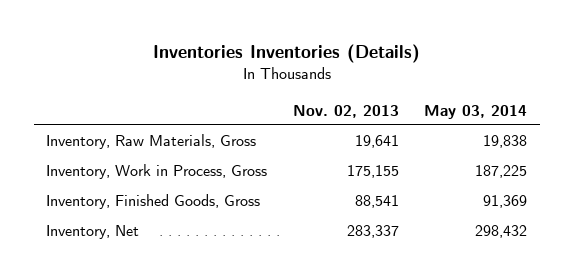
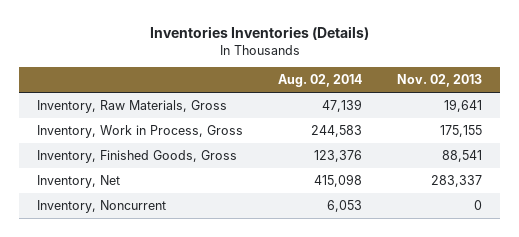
- | Nov. 02, 2013 | May 03, 2014
+ | Aug. 02, 2014 | Nov. 02, 2013
+ Inventory, Noncurrent | 6,053 | 0

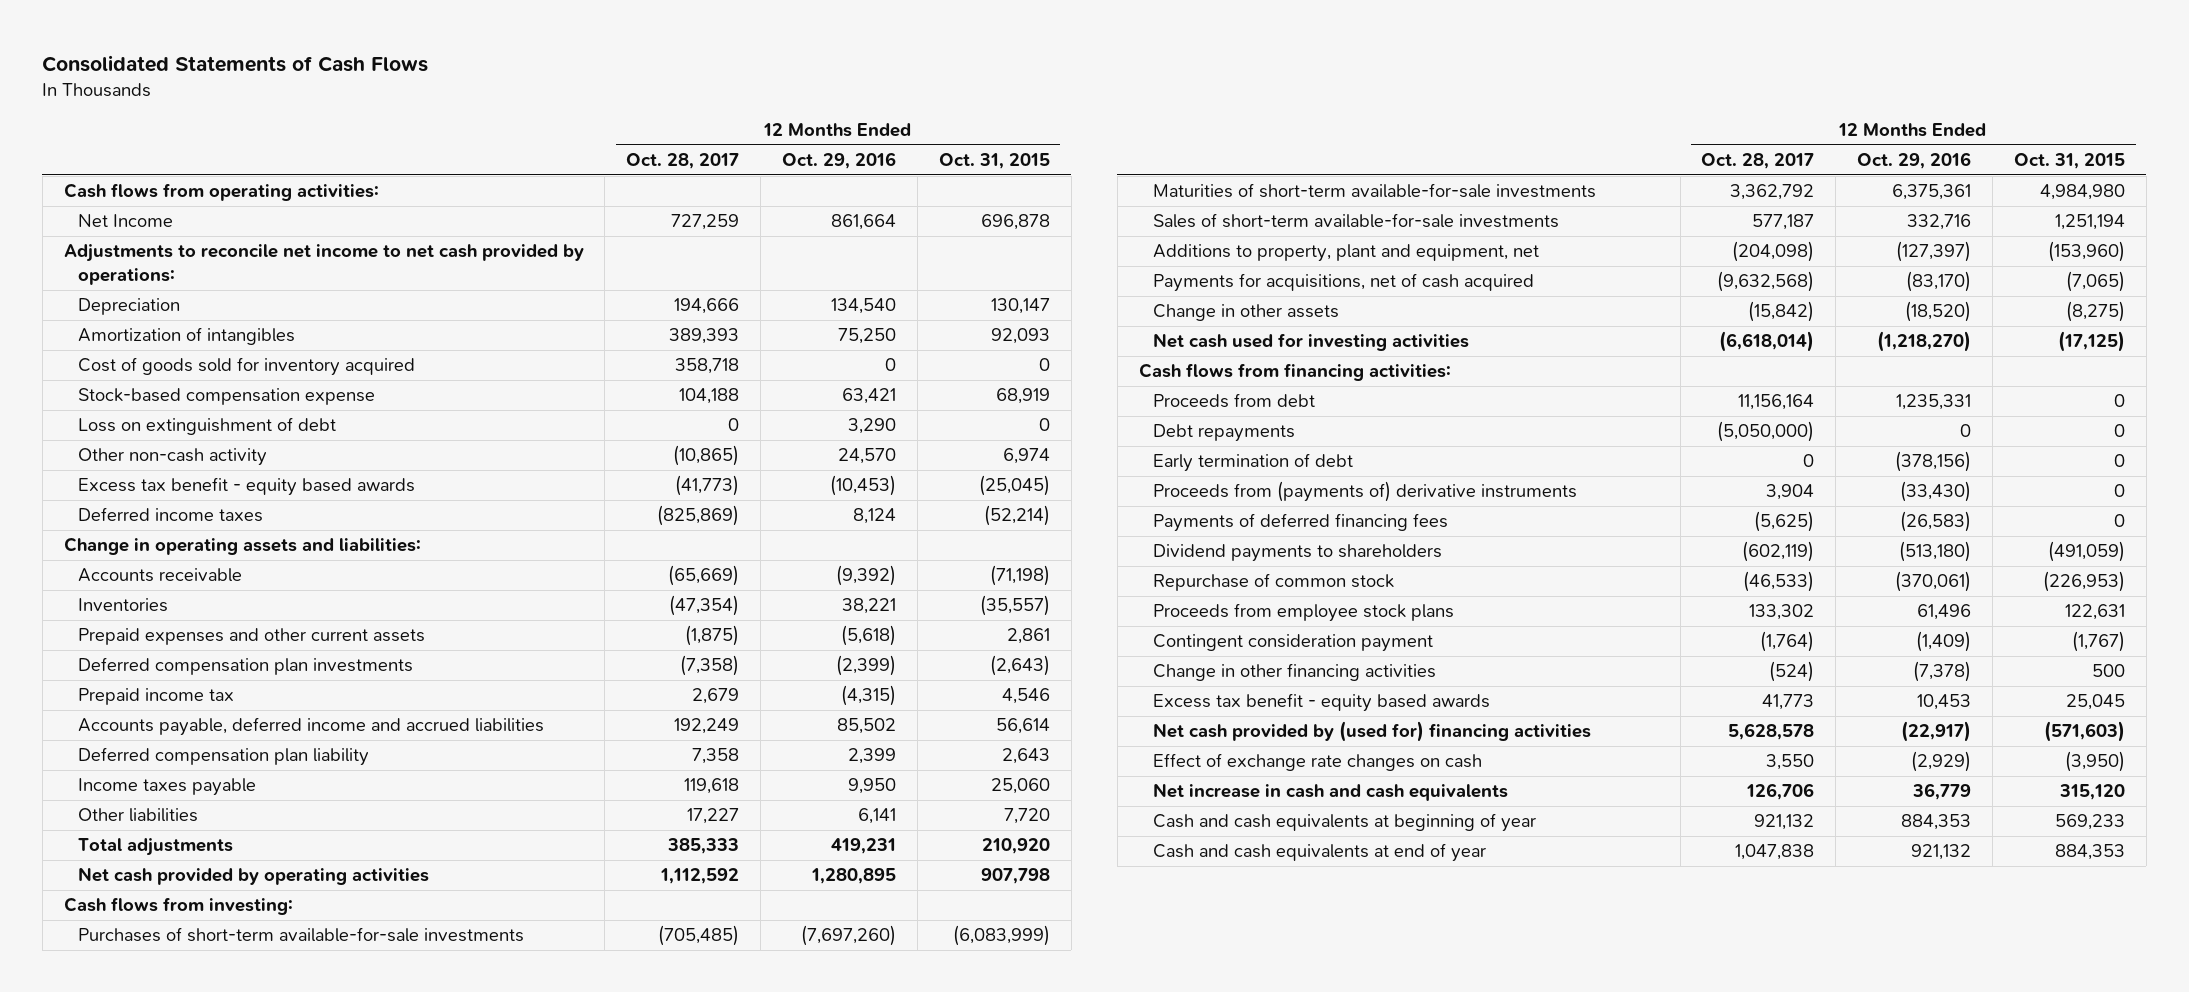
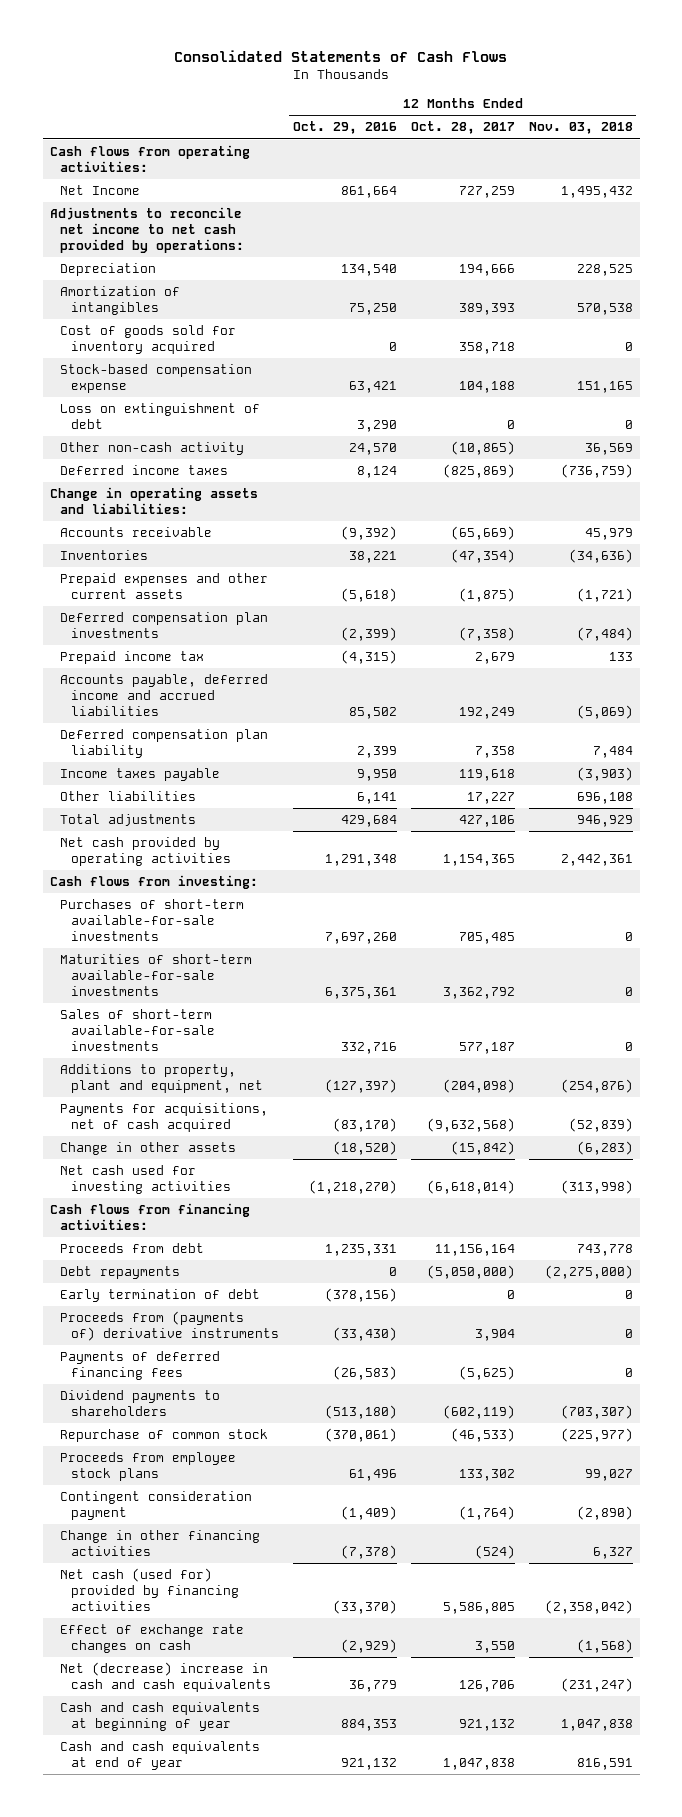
- | 12 Months Ended Oct. 28, 2017 | 12 Months Ended Oct. 29, 2016 | 12 Months Ended Oct. 31, 2015
+ | 12 Months Ended Oct. 29, 2016 | 12 Months Ended Oct. 28, 2017 | 12 Months Ended Nov. 03, 2018
- Excess tax benefit - equity based awards | (41,773) | (10,453) | (25,045)
- Total adjustments | 385,333 | 419,231 | 210,920
- Net cash provided by operating activities | 1,112,592 | 1,280,895 | 907,798
+ Total adjustments | 429,684 | 427,106 | 946,929
+ Net cash provided by operating activities | 1,291,348 | 1,154,365 | 2,442,361
- Purchases of short-term available-for-sale investments | (705,485) | (7,697,260) | (6,083,999)
+ Purchases of short-term available-for-sale investments | 7,697,260 | 705,485 | 0
- Excess tax benefit - equity based awards | 41,773 | 10,453 | 25,045
- Net cash provided by (used for) financing activities | 5,628,578 | (22,917) | (571,603)
+ Net cash (used for) provided by financing activities | (33,370) | 5,586,805 | (2,358,042)
- Net increase in cash and cash equivalents | 126,706 | 36,779 | 315,120
+ Net (decrease) increase in cash and cash equivalents | 36,779 | 126,706 | (231,247)

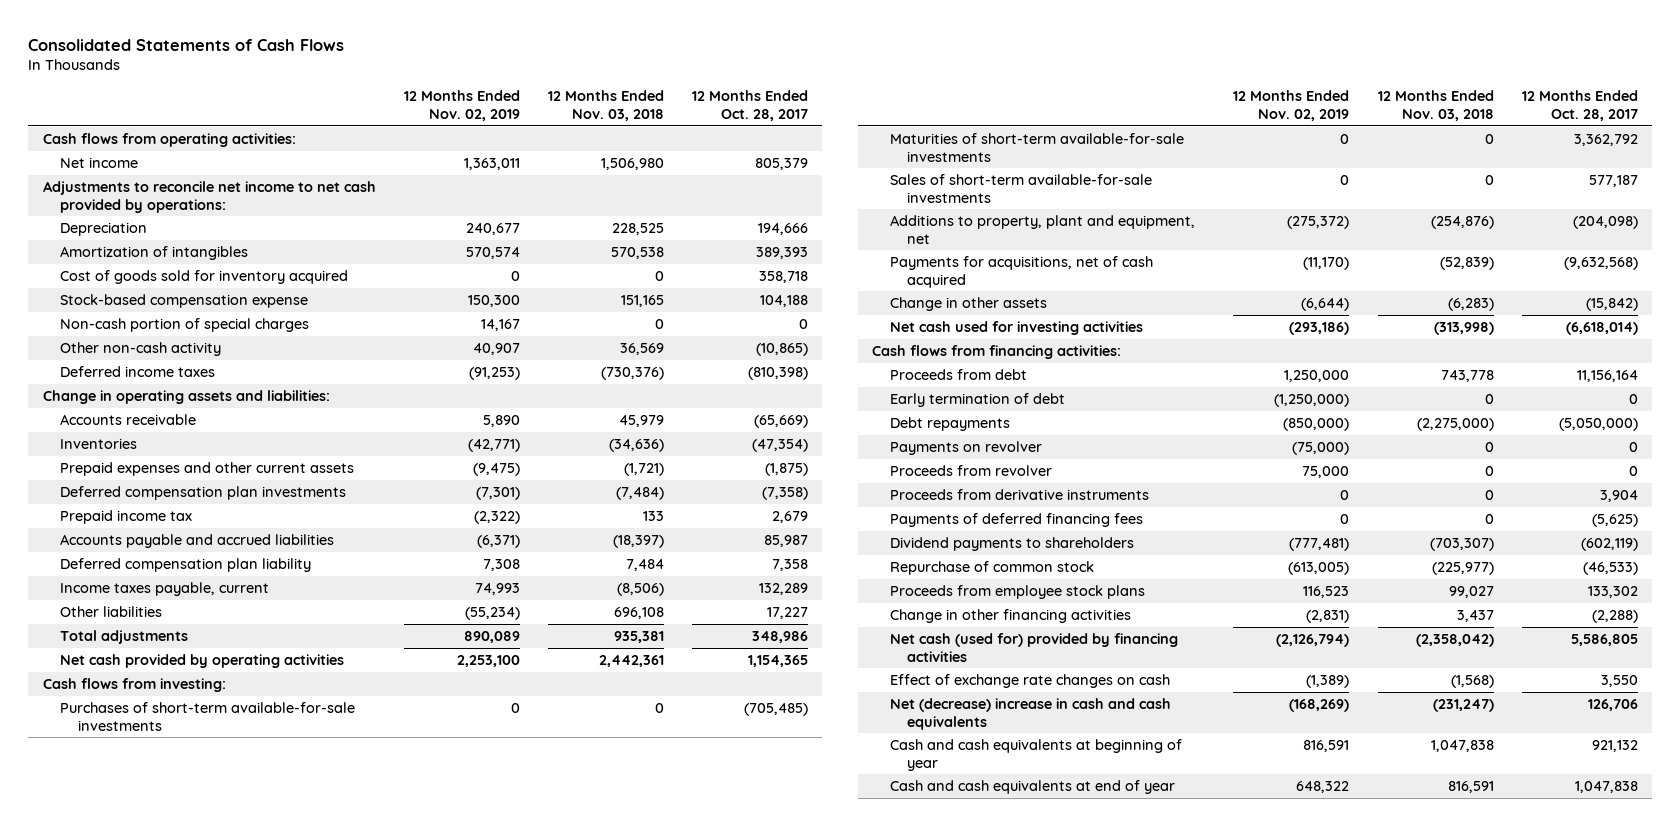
- | 12 Months Ended Oct. 29, 2016 | 12 Months Ended Oct. 28, 2017 | 12 Months Ended Nov. 03, 2018
+ | 12 Months Ended Nov. 02, 2019 | 12 Months Ended Nov. 03, 2018 | 12 Months Ended Oct. 28, 2017
- Net Income | 861,664 | 727,259 | 1,495,432
+ Net income | 1,363,011 | 1,506,980 | 805,379
- Loss on extinguishment of debt | 3,290 | 0 | 0
+ Non-cash portion of special charges | 14,167 | 0 | 0
- Deferred income taxes | 8,124 | (825,869) | (736,759)
+ Deferred income taxes | (91,253) | (730,376) | (810,398)
- Accounts payable, deferred income and accrued liabilities | 85,502 | 192,249 | (5,069)
+ Accounts payable and accrued liabilities | (6,371) | (18,397) | 85,987
- Income taxes payable | 9,950 | 119,618 | (3,903)
+ Income taxes payable, current | 74,993 | (8,506) | 132,289
- Total adjustments | 429,684 | 427,106 | 946,929
+ Total adjustments | 890,089 | 935,381 | 348,986
- Purchases of short-term available-for-sale investments | 7,697,260 | 705,485 | 0
+ Purchases of short-term available-for-sale investments | 0 | 0 | (705,485)
- Proceeds from (payments of) derivative instruments | (33,430) | 3,904 | 0
moved down: Debt repayments | (850,000) | (2,275,000) | (5,050,000)
+ Payments on revolver | (75,000) | 0 | 0
+ Proceeds from revolver | 75,000 | 0 | 0
+ Proceeds from derivative instruments | 0 | 0 | 3,904
- Contingent consideration payment | (1,409) | (1,764) | (2,890)
- Change in other financing activities | (7,378) | (524) | 6,327
+ Change in other financing activities | (2,831) | 3,437 | (2,288)

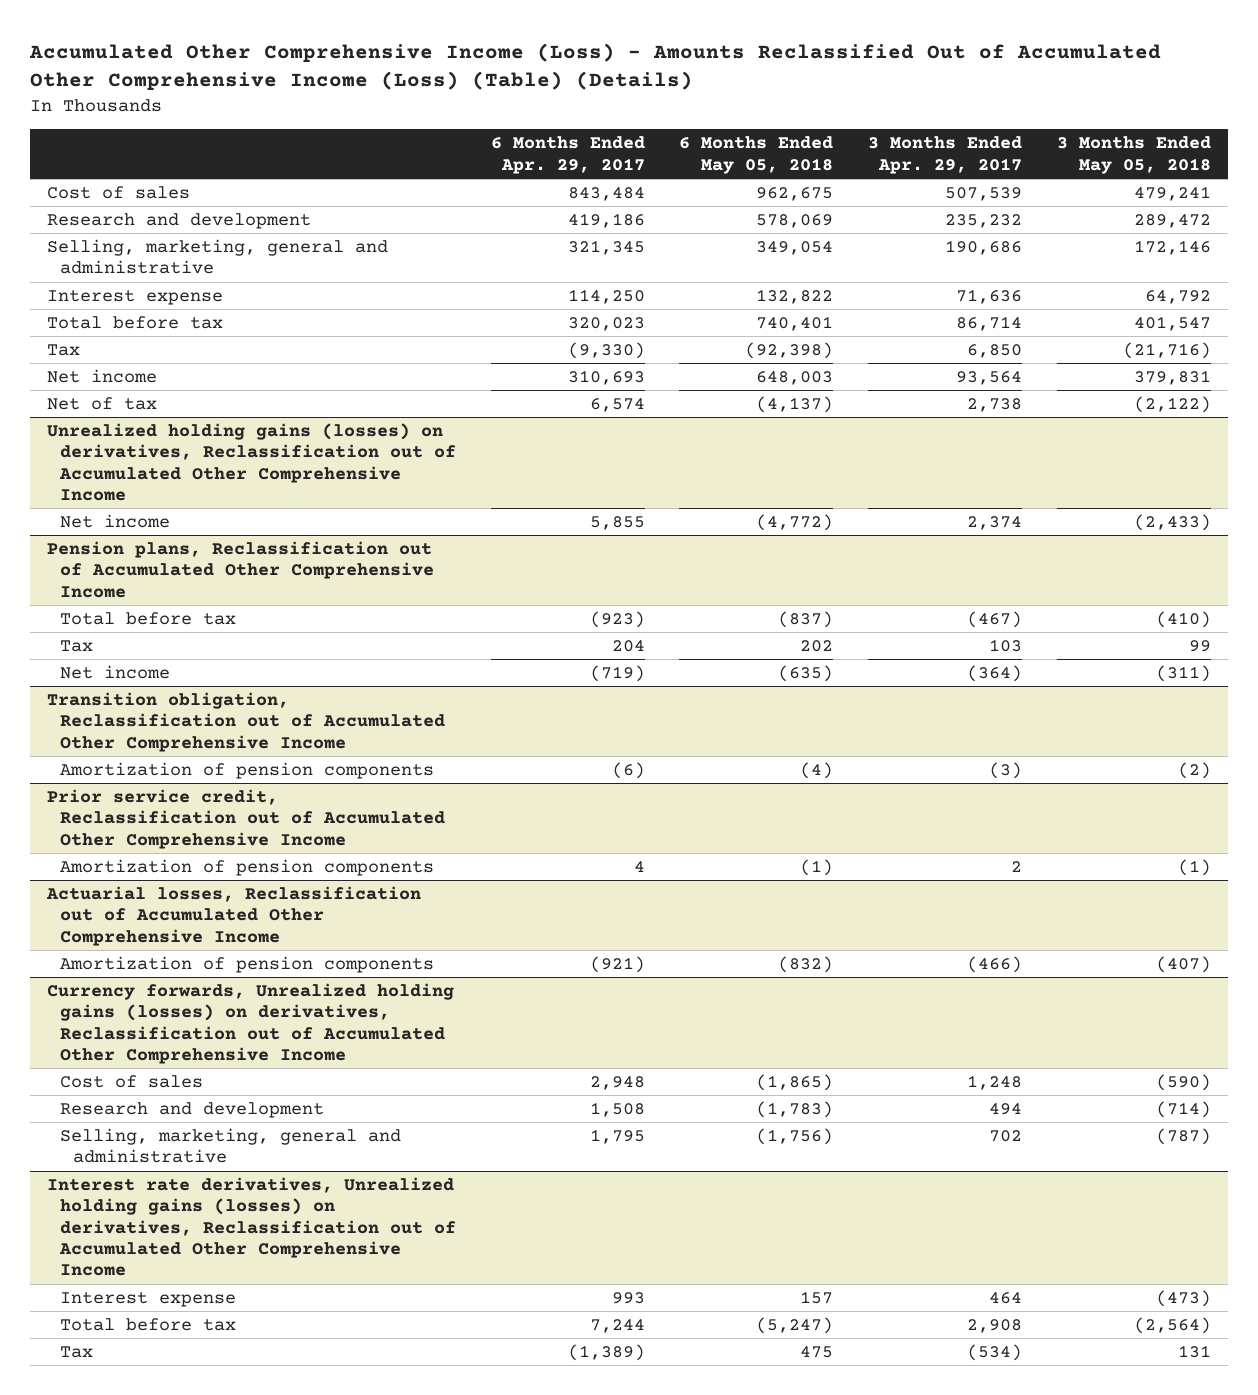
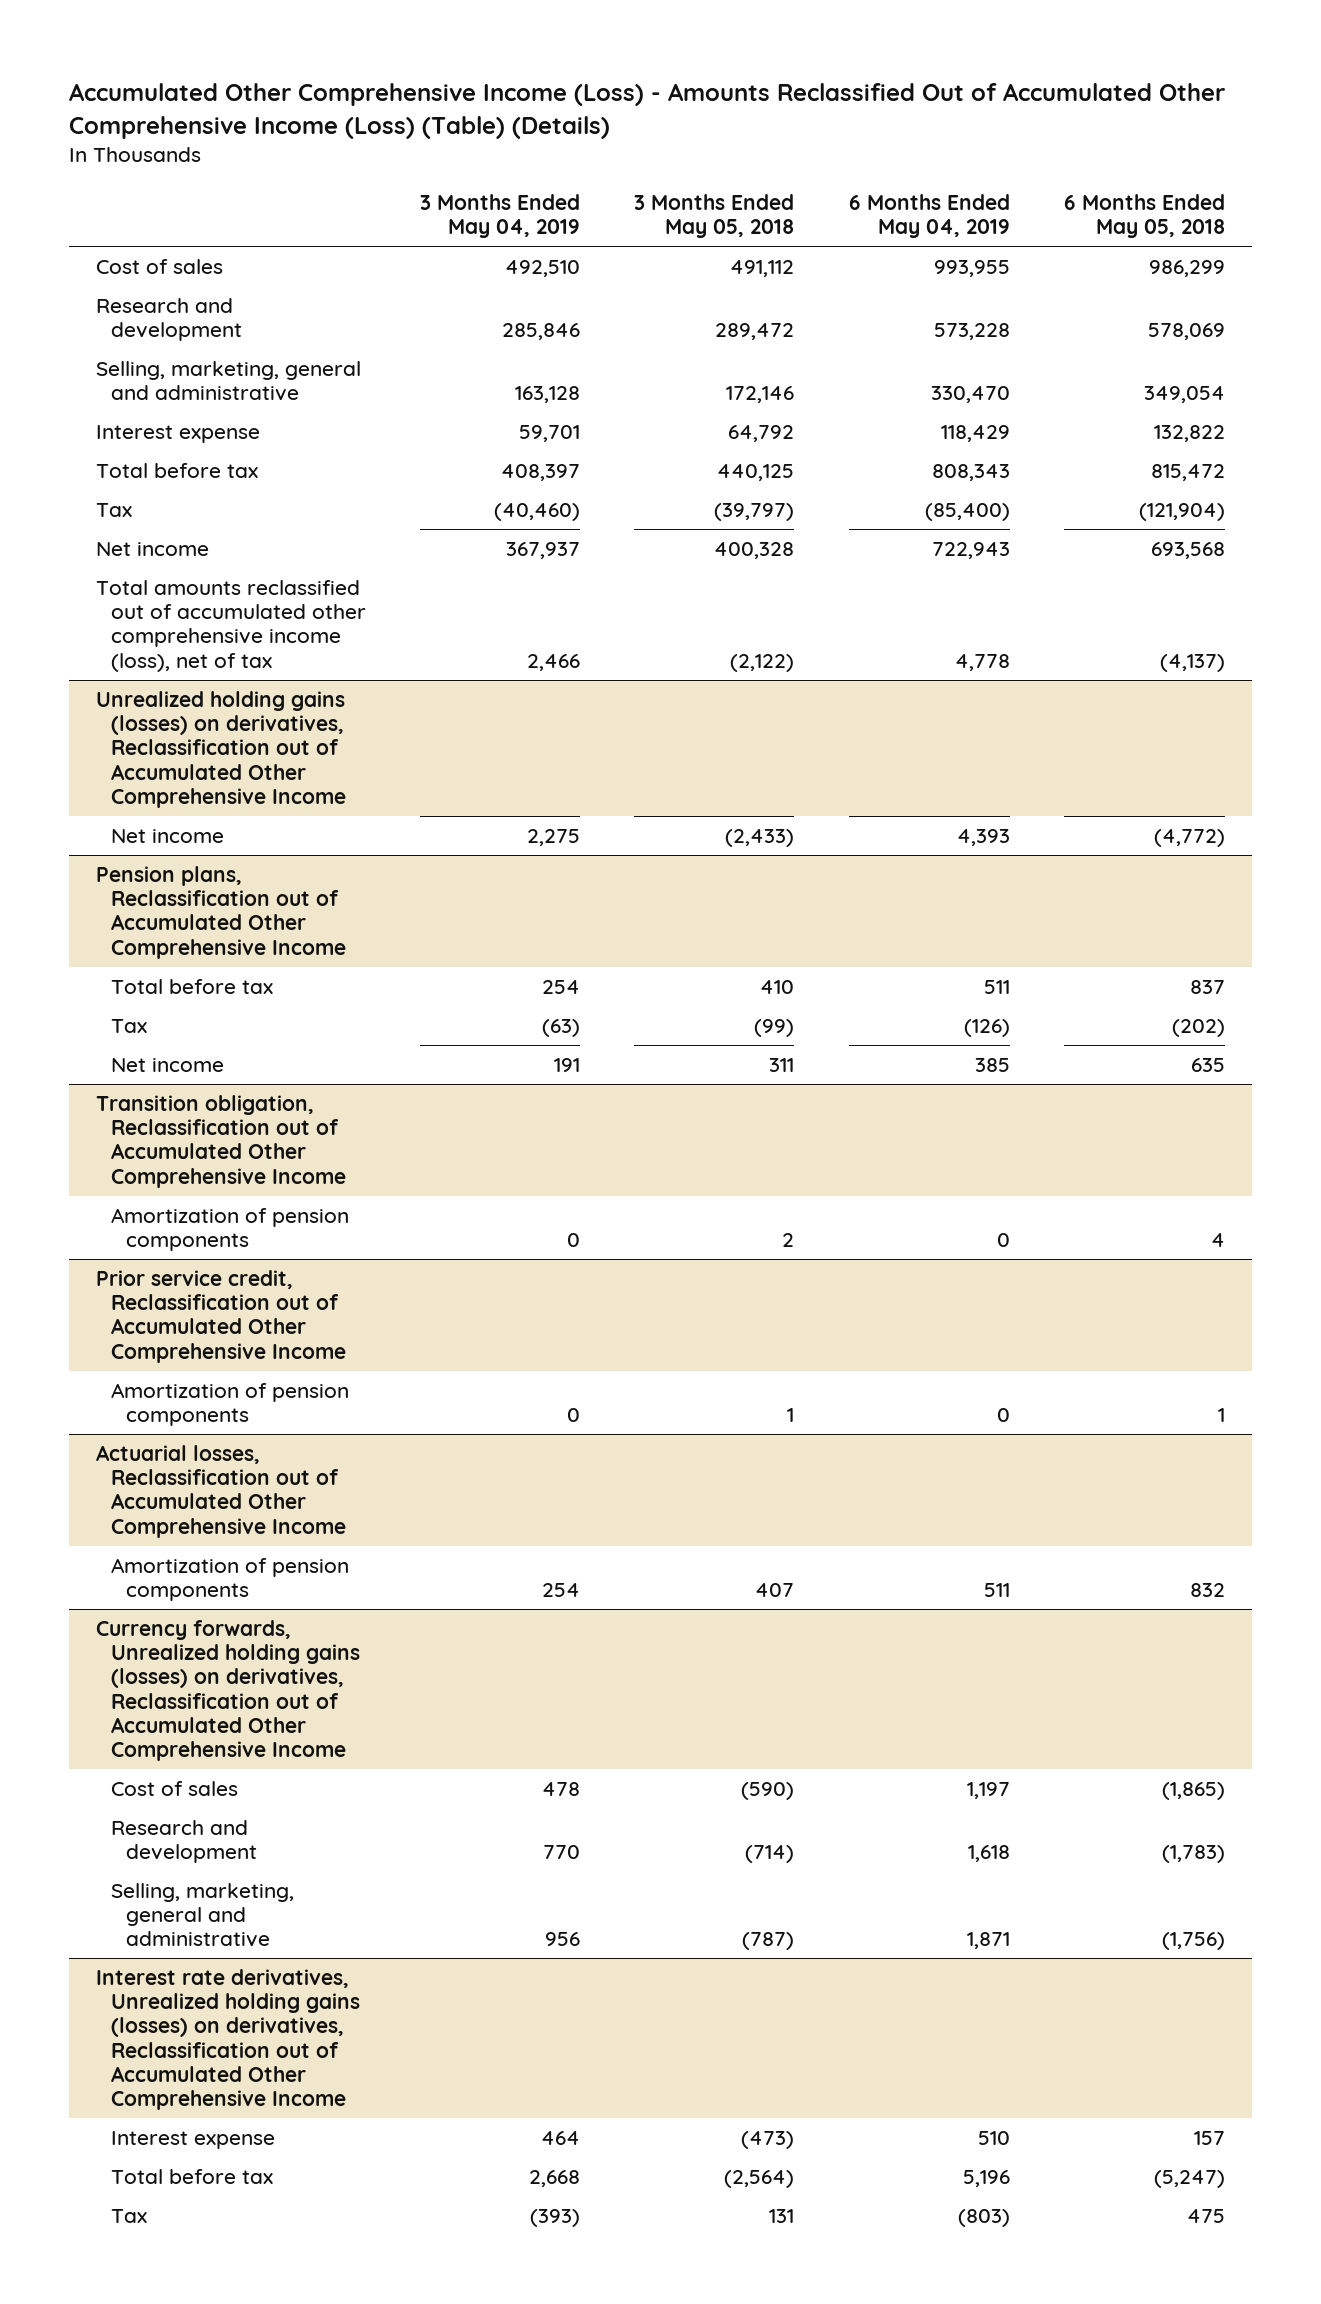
- | 6 Months Ended Apr. 29, 2017 | 6 Months Ended May 05, 2018 | 3 Months Ended Apr. 29, 2017 | 3 Months Ended May 05, 2018
+ | 3 Months Ended May 04, 2019 | 3 Months Ended May 05, 2018 | 6 Months Ended May 04, 2019 | 6 Months Ended May 05, 2018
- Cost of sales | 843,484 | 962,675 | 507,539 | 479,241
+ Cost of sales | 492,510 | 491,112 | 993,955 | 986,299
- Total before tax | 320,023 | 740,401 | 86,714 | 401,547
- Tax | (9,330) | (92,398) | 6,850 | (21,716)
- Net income | 310,693 | 648,003 | 93,564 | 379,831
- Net of tax | 6,574 | (4,137) | 2,738 | (2,122)
+ Total before tax | 408,397 | 440,125 | 808,343 | 815,472
+ Tax | (40,460) | (39,797) | (85,400) | (121,904)
+ Net income | 367,937 | 400,328 | 722,943 | 693,568
+ Total amounts reclassified out of accumulated other comprehensive income (loss), net of tax | 2,466 | (2,122) | 4,778 | (4,137)
@ Pension plans, Reclassification out of Accumulated Other Comprehensive Income
- Total before tax | (923) | (837) | (467) | (410)
- Tax | 204 | 202 | 103 | 99
- Net income | (719) | (635) | (364) | (311)
+ Total before tax | 254 | 410 | 511 | 837
+ Tax | (63) | (99) | (126) | (202)
+ Net income | 191 | 311 | 385 | 635
@ Transition obligation, Reclassification out of Accumulated Other Comprehensive Income
- Amortization of pension components | (6) | (4) | (3) | (2)
+ Amortization of pension components | 0 | 2 | 0 | 4
@ Prior service credit, Reclassification out of Accumulated Other Comprehensive Income
- Amortization of pension components | 4 | (1) | 2 | (1)
+ Amortization of pension components | 0 | 1 | 0 | 1
@ Actuarial losses, Reclassification out of Accumulated Other Comprehensive Income
- Amortization of pension components | (921) | (832) | (466) | (407)
+ Amortization of pension components | 254 | 407 | 511 | 832

